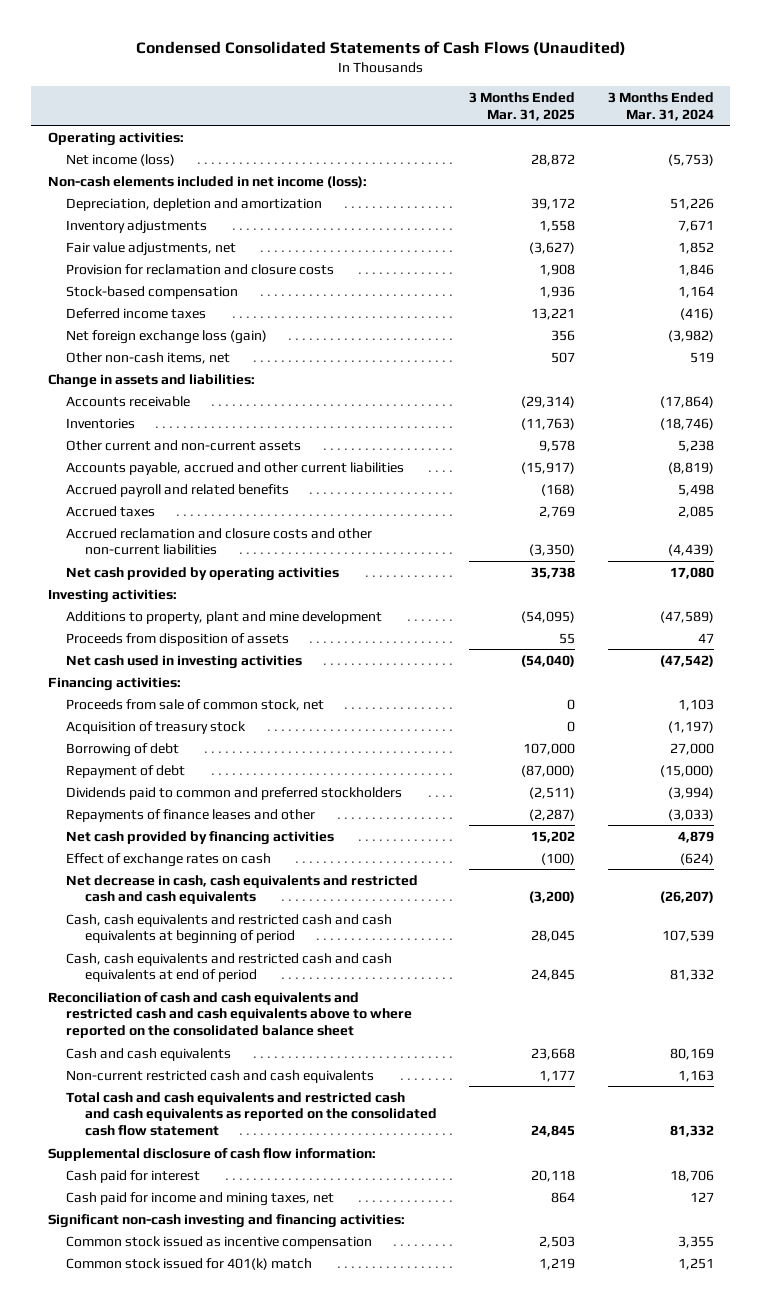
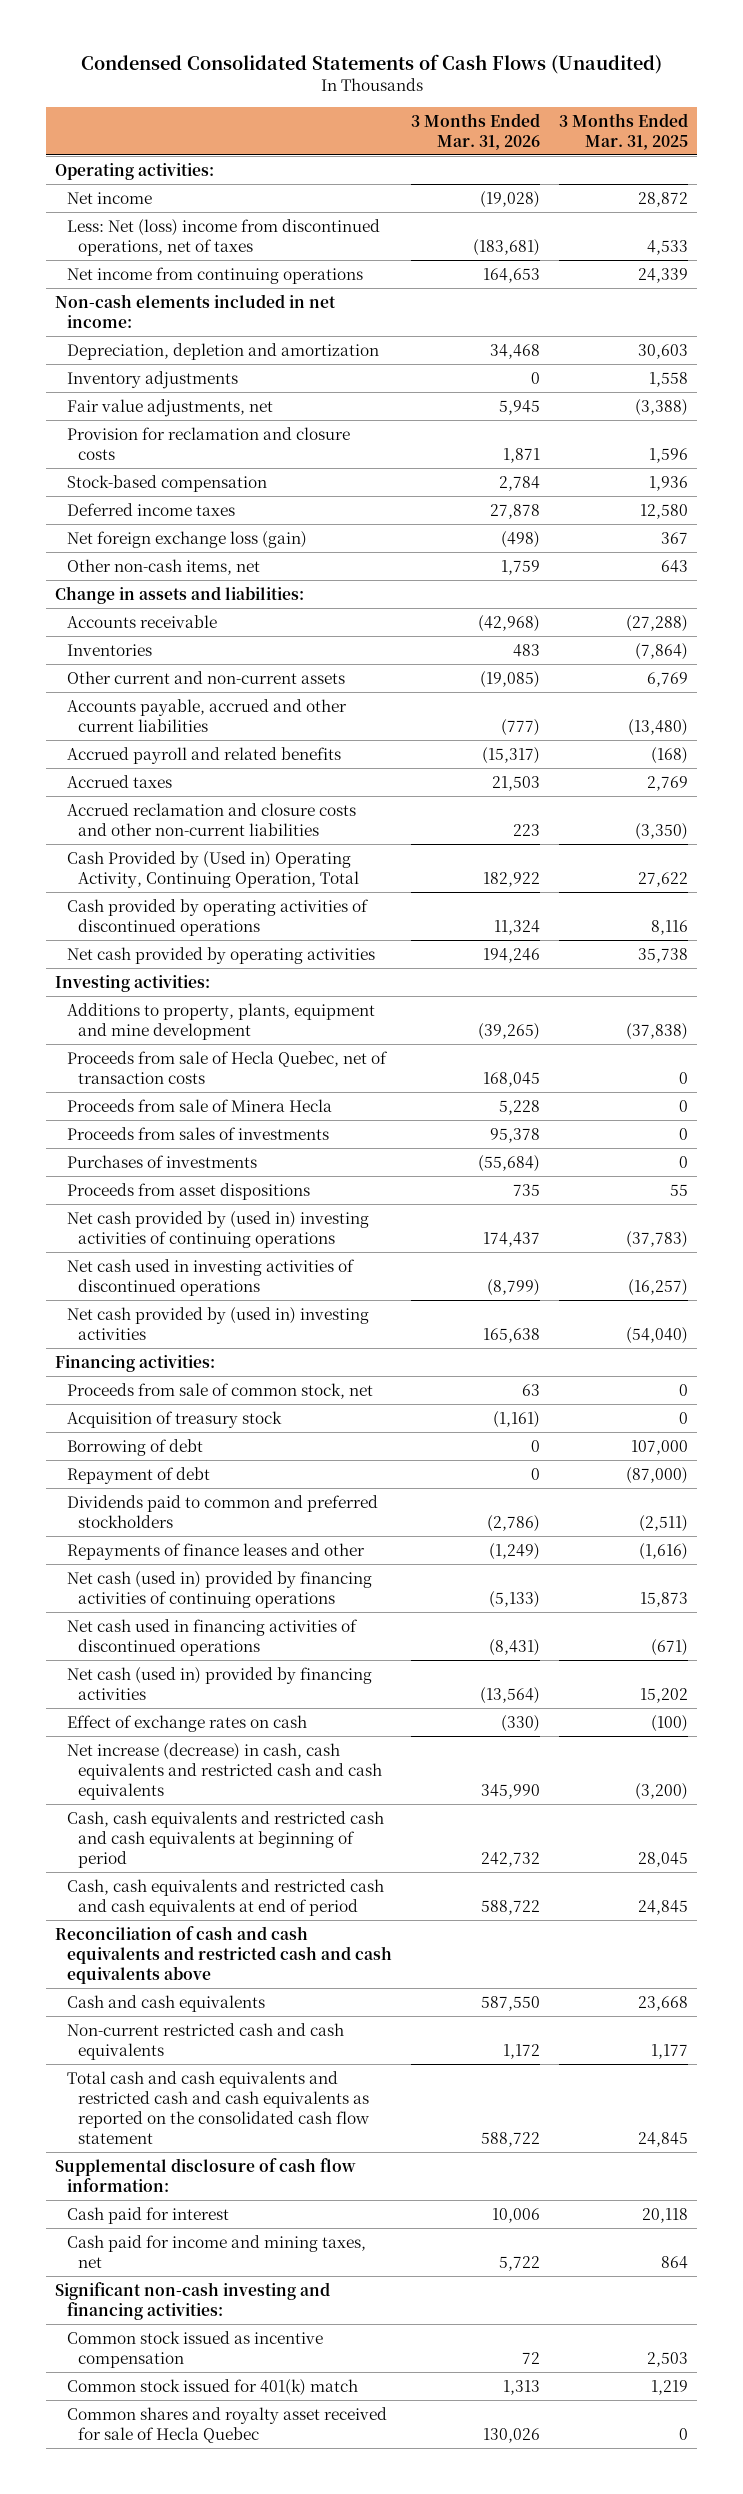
- | 3 Months Ended Mar. 31, 2025 | 3 Months Ended Mar. 31, 2024
+ | 3 Months Ended Mar. 31, 2026 | 3 Months Ended Mar. 31, 2025
- Net income (loss) | 28,872 | (5,753)
- Non-cash elements included in net income (loss):
- Depreciation, depletion and amortization | 39,172 | 51,226
+ Net income | (19,028) | 28,872
+ Less: Net (loss) income from discontinued operations, net of taxes | (183,681) | 4,533
+ Net income from continuing operations | 164,653 | 24,339
+ Non-cash elements included in net income:
+ Depreciation, depletion and amortization | 34,468 | 30,603
- Fair value adjustments, net | (3,627) | 1,852
- Provision for reclamation and closure costs | 1,908 | 1,846
+ Fair value adjustments, net | 5,945 | (3,388)
+ Provision for reclamation and closure costs | 1,871 | 1,596
- Deferred income taxes | 13,221 | (416)
- Net foreign exchange loss (gain) | 356 | (3,982)
- Other non-cash items, net | 507 | 519
+ Deferred income taxes | 27,878 | 12,580
+ Net foreign exchange loss (gain) | (498) | 367
+ Other non-cash items, net | 1,759 | 643
- Accounts receivable | (29,314) | (17,864)
- Inventories | (11,763) | (18,746)
- Other current and non-current assets | 9,578 | 5,238
- Accounts payable, accrued and other current liabilities | (15,917) | (8,819)
+ Accounts receivable | (42,968) | (27,288)
+ Inventories | 483 | (7,864)
+ Other current and non-current assets | (19,085) | 6,769
+ Accounts payable, accrued and other current liabilities | (777) | (13,480)
+ Cash Provided by (Used in) Operating Activity, Continuing Operation, Total | 182,922 | 27,622
+ Cash provided by operating activities of discontinued operations | 11,324 | 8,116
- Additions to property, plant and mine development | (54,095) | (47,589)
- Proceeds from disposition of assets | 55 | 47
- Net cash used in investing activities | (54,040) | (47,542)
+ Additions to property, plants, equipment and mine development | (39,265) | (37,838)
+ Proceeds from sale of Hecla Quebec, net of transaction costs | 168,045 | 0
+ Proceeds from sale of Minera Hecla | 5,228 | 0
+ Proceeds from sales of investments | 95,378 | 0
+ Purchases of investments | (55,684) | 0
+ Proceeds from asset dispositions | 735 | 55
+ Net cash provided by (used in) investing activities of continuing operations | 174,437 | (37,783)
+ Net cash used in investing activities of discontinued operations | (8,799) | (16,257)
+ Net cash provided by (used in) investing activities | 165,638 | (54,040)
- Repayments of finance leases and other | (2,287) | (3,033)
- Net cash provided by financing activities | 15,202 | 4,879
+ Repayments of finance leases and other | (1,249) | (1,616)
+ Net cash (used in) provided by financing activities of continuing operations | (5,133) | 15,873
+ Net cash used in financing activities of discontinued operations | (8,431) | (671)
+ Net cash (used in) provided by financing activities | (13,564) | 15,202
- Net decrease in cash, cash equivalents and restricted cash and cash equivalents | (3,200) | (26,207)
+ Net increase (decrease) in cash, cash equivalents and restricted cash and cash equivalents | 345,990 | (3,200)
- Reconciliation of cash and cash equivalents and restricted cash and cash equivalents above to where reported on the consolidated balance sheet
+ Reconciliation of cash and cash equivalents and restricted cash and cash equivalents above
+ Common shares and royalty asset received for sale of Hecla Quebec | 130,026 | 0

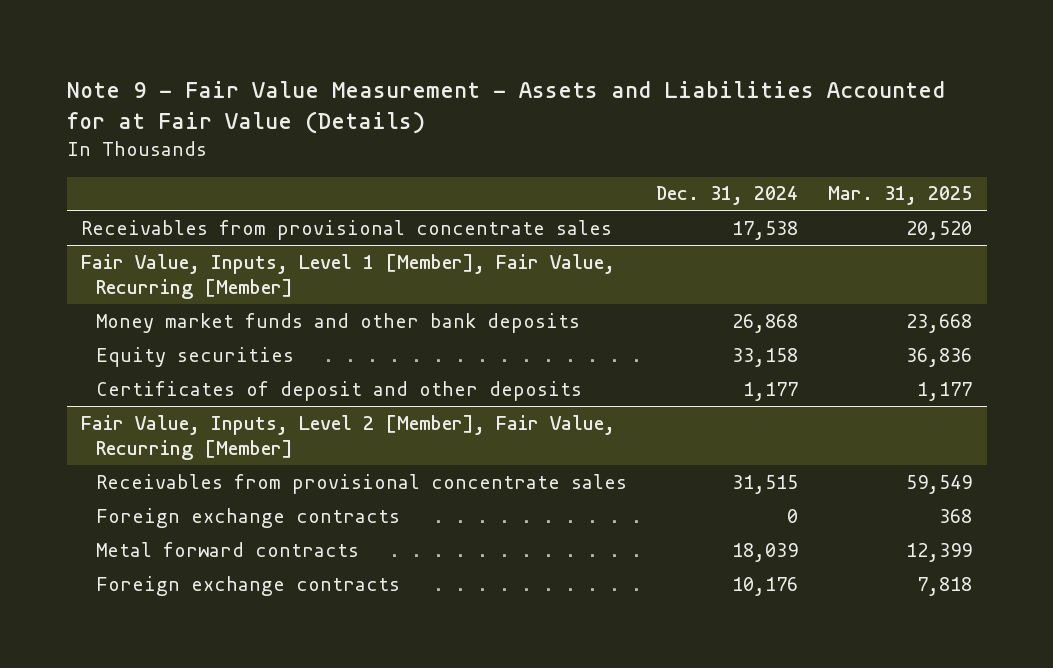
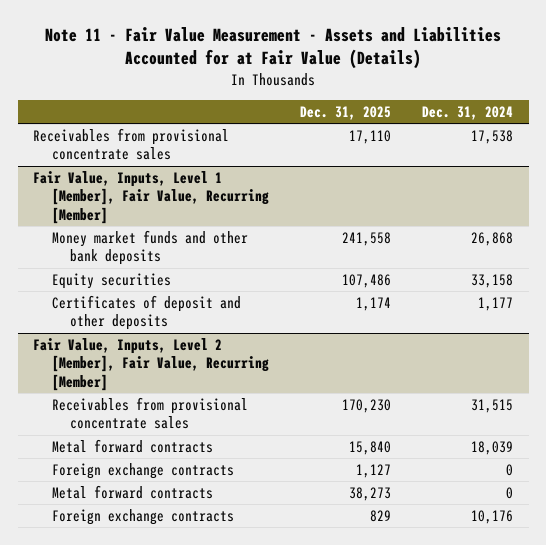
- Note 9 - Fair Value Measurement - Assets and Liabilities Accounted for at Fair Value (Details)
+ Note 11 - Fair Value Measurement - Assets and Liabilities Accounted for at Fair Value (Details)
- | Dec. 31, 2024 | Mar. 31, 2025
+ | Dec. 31, 2025 | Dec. 31, 2024
@ Fair Value, Inputs, Level 2 [Member], Fair Value, Recurring [Member]
moved down: Foreign exchange contracts | 1,127 | 0
+ Metal forward contracts | 38,273 | 0

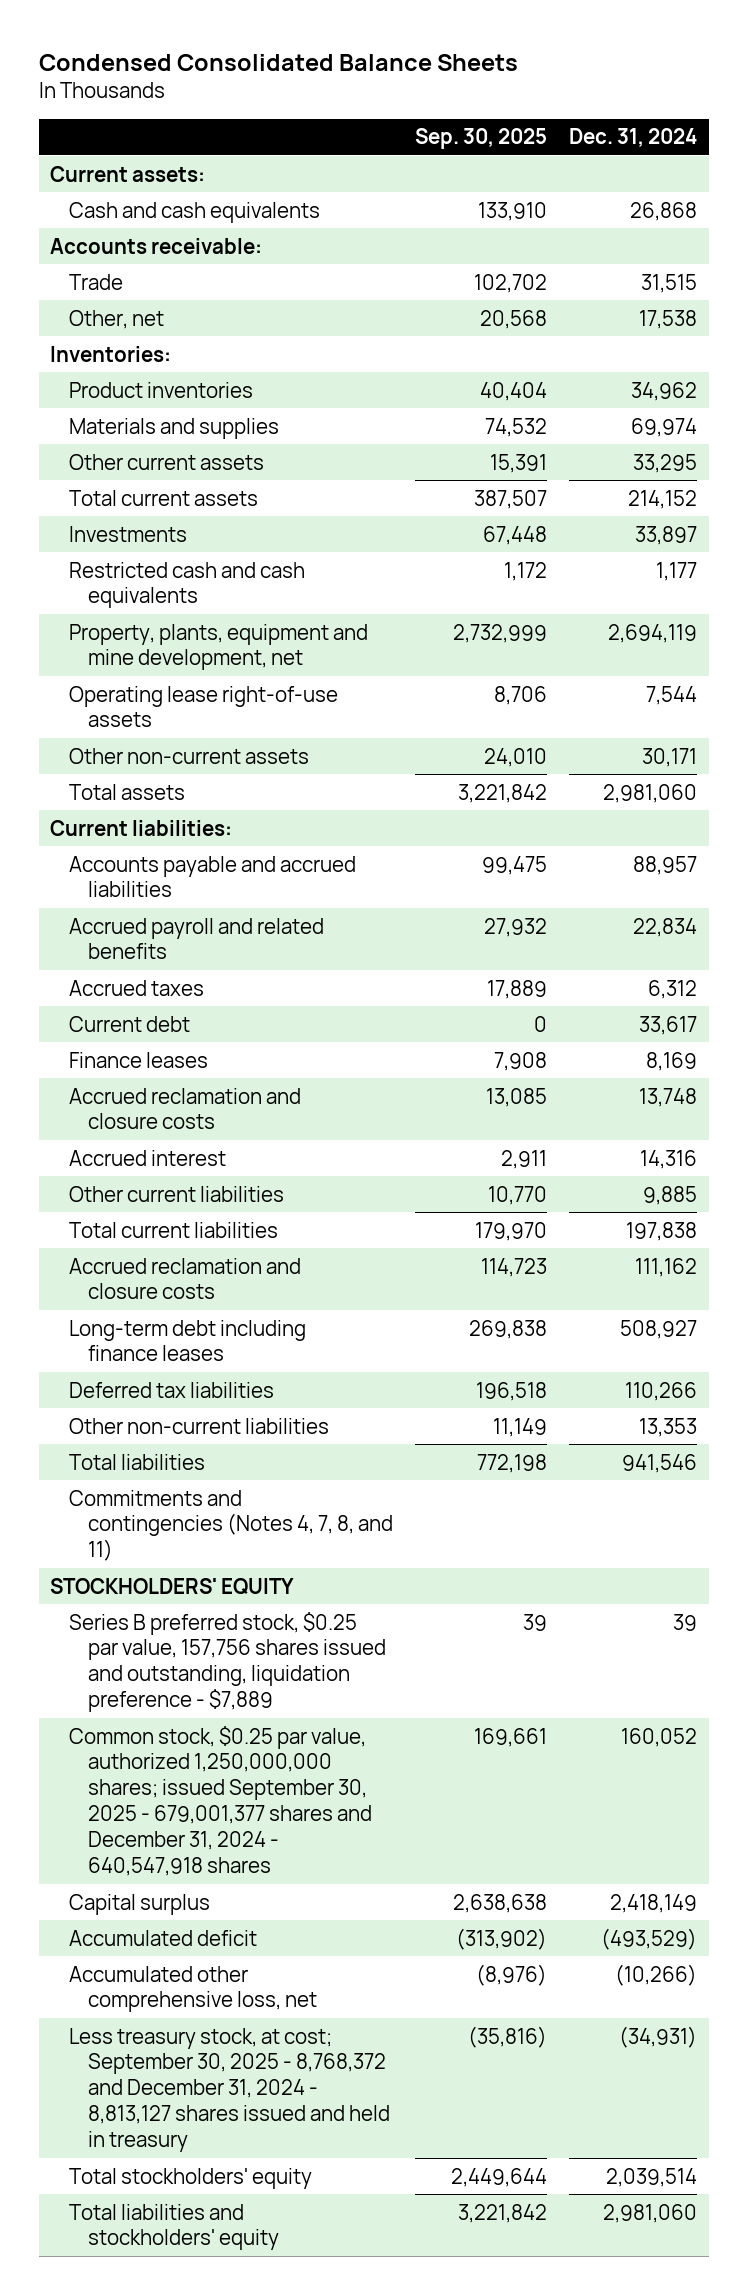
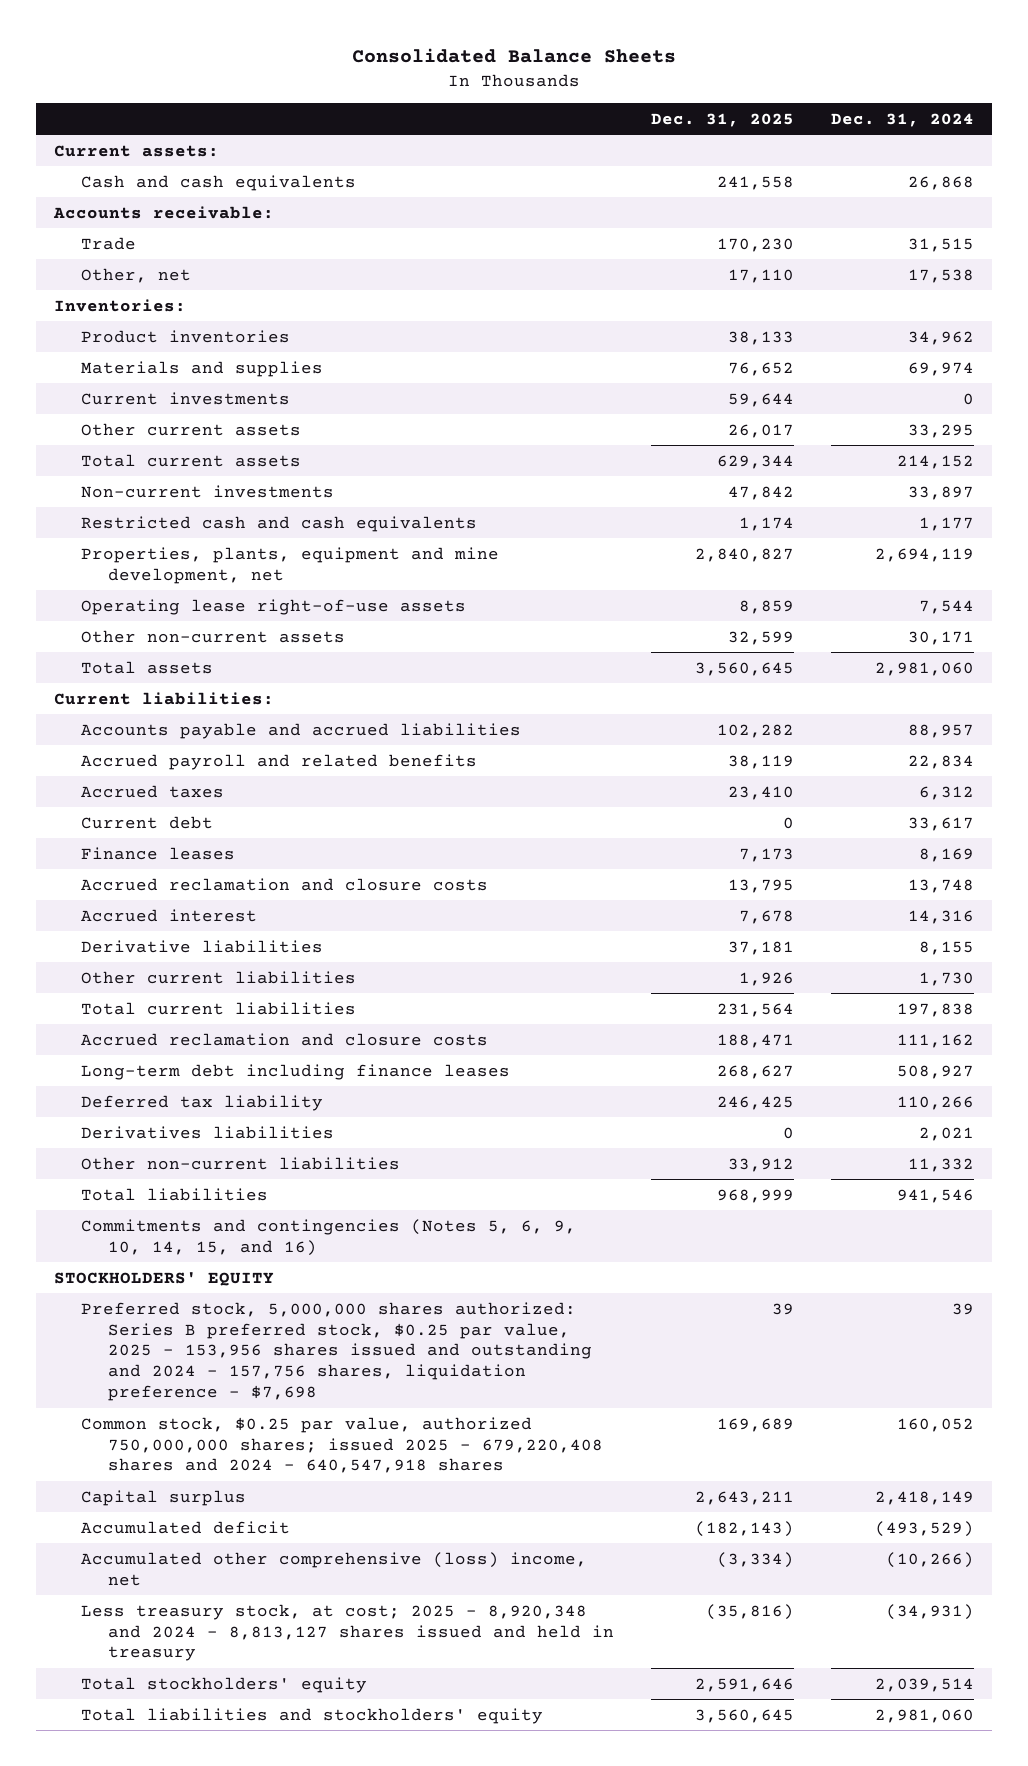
- Condensed Consolidated Balance Sheets
+ Consolidated Balance Sheets
- | Sep. 30, 2025 | Dec. 31, 2024
+ | Dec. 31, 2025 | Dec. 31, 2024
+ Current investments | 59,644 | 0
- Investments | 67,448 | 33,897
+ Non-current investments | 47,842 | 33,897
- Property, plants, equipment and mine development, net | 2,732,999 | 2,694,119
+ Properties, plants, equipment and mine development, net | 2,840,827 | 2,694,119
- Other current liabilities | 10,770 | 9,885
+ Derivative liabilities | 37,181 | 8,155
+ Other current liabilities | 1,926 | 1,730
- Deferred tax liabilities | 196,518 | 110,266
- Other non-current liabilities | 11,149 | 13,353
+ Deferred tax liability | 246,425 | 110,266
+ Derivatives liabilities | 0 | 2,021
+ Other non-current liabilities | 33,912 | 11,332
- Commitments and contingencies (Notes 4, 7, 8, and 11)
+ Commitments and contingencies (Notes 5, 6, 9, 10, 14, 15, and 16)
- Series B preferred stock, $0.25 par value, 157,756 shares issued and outstanding, liquidation preference - $7,889 | 39 | 39
- Common stock, $0.25 par value, authorized 1,250,000,000 shares; issued September 30, 2025 - 679,001,377 shares and December 31, 2024 - 640,547,918 shares | 169,661 | 160,052
+ Preferred stock, 5,000,000 shares authorized: Series B preferred stock, $0.25 par value, 2025 - 153,956 shares issued and outstanding and 2024 - 157,756 shares, liquidation preference - $7,698 | 39 | 39
+ Common stock, $0.25 par value, authorized 750,000,000 shares; issued 2025 - 679,220,408 shares and 2024 - 640,547,918 shares | 169,689 | 160,052
- Accumulated other comprehensive loss, net | (8,976) | (10,266)
- Less treasury stock, at cost; September 30, 2025 - 8,768,372 and December 31, 2024 - 8,813,127 shares issued and held in treasury | (35,816) | (34,931)
+ Accumulated other comprehensive (loss) income, net | (3,334) | (10,266)
+ Less treasury stock, at cost; 2025 - 8,920,348 and 2024 - 8,813,127 shares issued and held in treasury | (35,816) | (34,931)

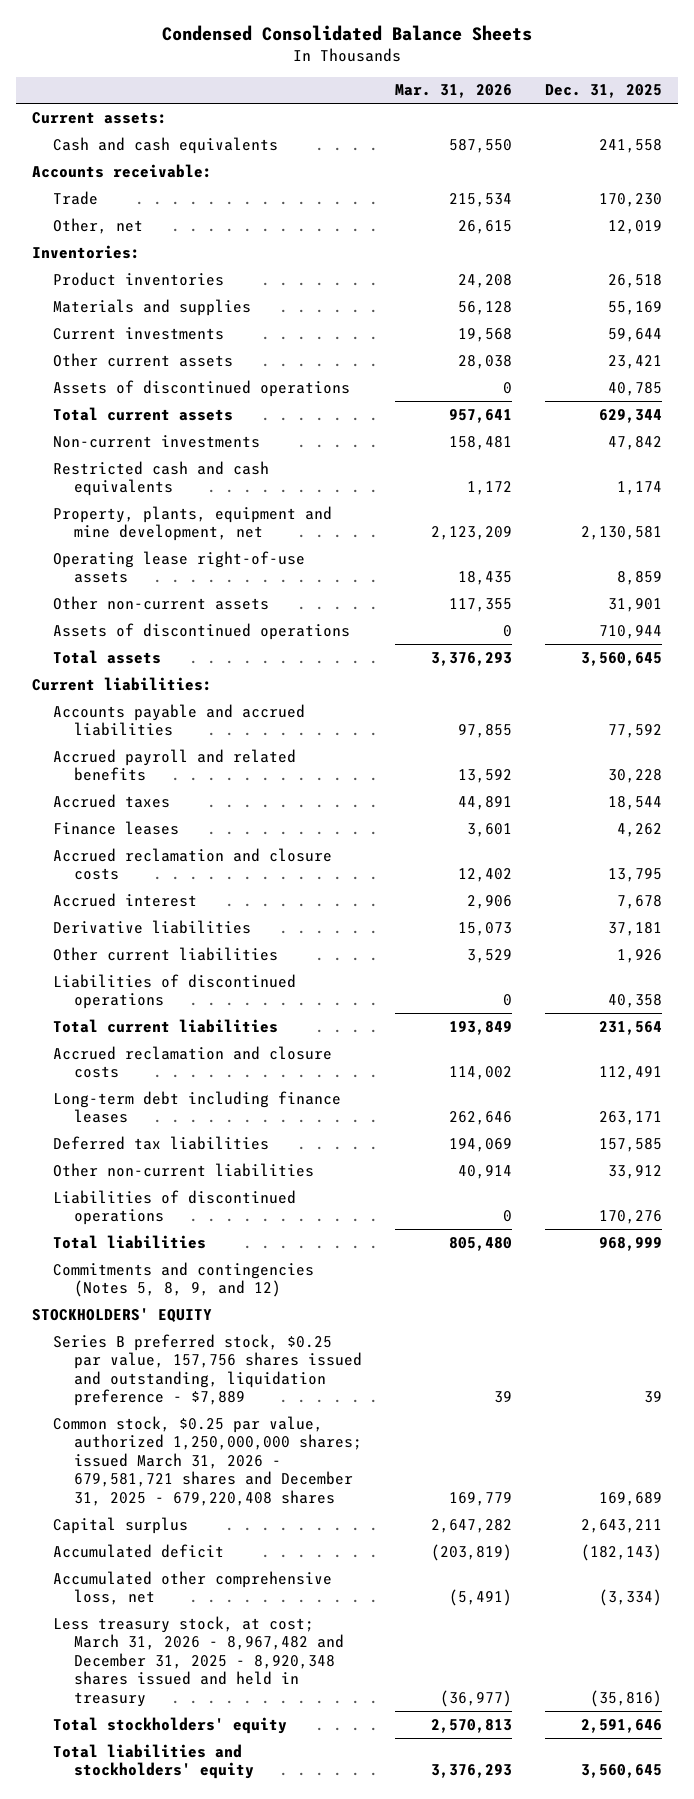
- Consolidated Balance Sheets
+ Condensed Consolidated Balance Sheets
- | Dec. 31, 2025 | Dec. 31, 2024
+ | Mar. 31, 2026 | Dec. 31, 2025
- Other, net | 17,110 | 17,538
+ Other, net | 26,615 | 12,019
- Product inventories | 38,133 | 34,962
- Materials and supplies | 76,652 | 69,974
+ Product inventories | 24,208 | 26,518
+ Materials and supplies | 56,128 | 55,169
- Other current assets | 26,017 | 33,295
+ Other current assets | 28,038 | 23,421
+ Assets of discontinued operations | 0 | 40,785
- Properties, plants, equipment and mine development, net | 2,840,827 | 2,694,119
+ Property, plants, equipment and mine development, net | 2,123,209 | 2,130,581
- Other non-current assets | 32,599 | 30,171
+ Other non-current assets | 117,355 | 31,901
+ Assets of discontinued operations | 0 | 710,944
- Accounts payable and accrued liabilities | 102,282 | 88,957
- Accrued payroll and related benefits | 38,119 | 22,834
- Accrued taxes | 23,410 | 6,312
- Current debt | 0 | 33,617
- Finance leases | 7,173 | 8,169
+ Accounts payable and accrued liabilities | 97,855 | 77,592
+ Accrued payroll and related benefits | 13,592 | 30,228
+ Accrued taxes | 44,891 | 18,544
+ Finance leases | 3,601 | 4,262
+ Liabilities of discontinued operations | 0 | 40,358
- Accrued reclamation and closure costs | 188,471 | 111,162
- Long-term debt including finance leases | 268,627 | 508,927
- Deferred tax liability | 246,425 | 110,266
- Derivatives liabilities | 0 | 2,021
+ Accrued reclamation and closure costs | 114,002 | 112,491
+ Long-term debt including finance leases | 262,646 | 263,171
+ Deferred tax liabilities | 194,069 | 157,585
+ Liabilities of discontinued operations | 0 | 170,276
- Commitments and contingencies (Notes 5, 6, 9, 10, 14, 15, and 16)
+ Commitments and contingencies (Notes 5, 8, 9, and 12)
- Preferred stock, 5,000,000 shares authorized: Series B preferred stock, $0.25 par value, 2025 - 153,956 shares issued and outstanding and 2024 - 157,756 shares, liquidation preference - $7,698 | 39 | 39
- Common stock, $0.25 par value, authorized 750,000,000 shares; issued 2025 - 679,220,408 shares and 2024 - 640,547,918 shares | 169,689 | 160,052
+ Series B preferred stock, $0.25 par value, 157,756 shares issued and outstanding, liquidation preference - $7,889 | 39 | 39
+ Common stock, $0.25 par value, authorized 1,250,000,000 shares; issued March 31, 2026 - 679,581,721 shares and December 31, 2025 - 679,220,408 shares | 169,779 | 169,689
- Accumulated other comprehensive (loss) income, net | (3,334) | (10,266)
- Less treasury stock, at cost; 2025 - 8,920,348 and 2024 - 8,813,127 shares issued and held in treasury | (35,816) | (34,931)
+ Accumulated other comprehensive loss, net | (5,491) | (3,334)
+ Less treasury stock, at cost; March 31, 2026 - 8,967,482 and December 31, 2025 - 8,920,348 shares issued and held in treasury | (36,977) | (35,816)

